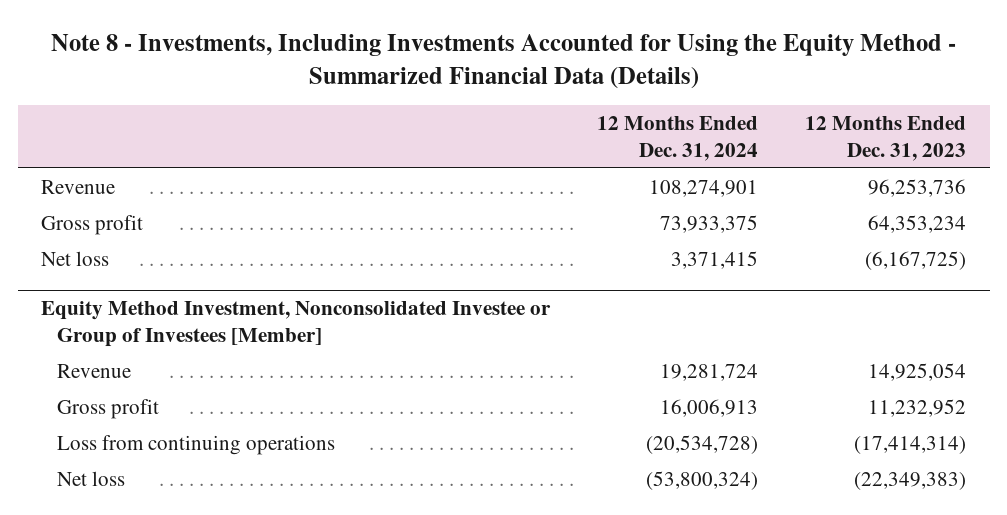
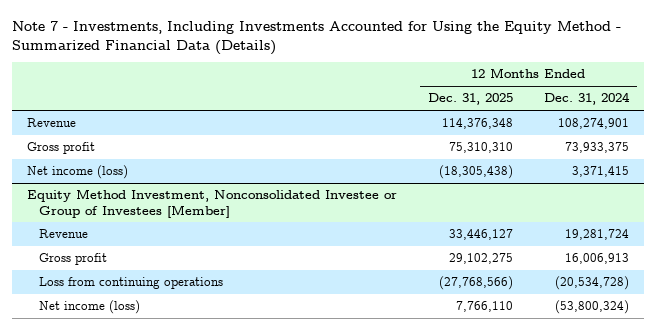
- Note 8 - Investments, Including Investments Accounted for Using the Equity Method - Summarized Financial Data (Details)
+ Note 7 - Investments, Including Investments Accounted for Using the Equity Method - Summarized Financial Data (Details)
- | 12 Months Ended Dec. 31, 2024 | 12 Months Ended Dec. 31, 2023
+ | 12 Months Ended Dec. 31, 2025 | 12 Months Ended Dec. 31, 2024
- Net loss | 3,371,415 | (6,167,725)
+ Net income (loss) | (18,305,438) | 3,371,415
@ Equity Method Investment, Nonconsolidated Investee or Group of Investees [Member]
- Net loss | (53,800,324) | (22,349,383)
+ Net income (loss) | 7,766,110 | (53,800,324)

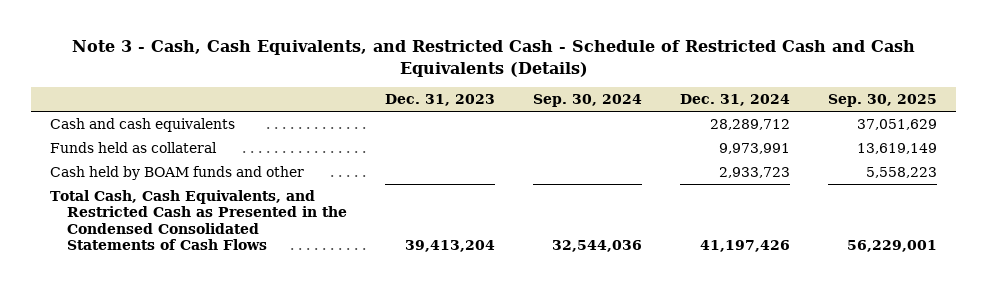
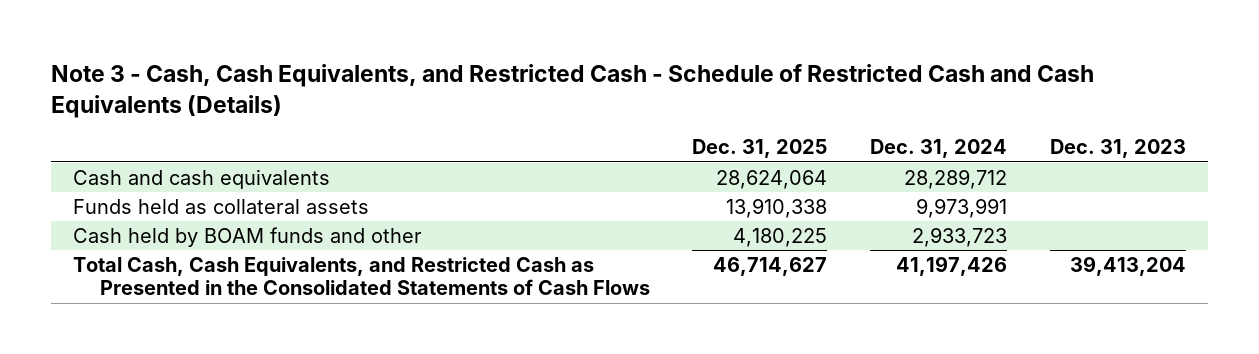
- | Dec. 31, 2023 | Sep. 30, 2024 | Dec. 31, 2024 | Sep. 30, 2025
+ | Dec. 31, 2025 | Dec. 31, 2024 | Dec. 31, 2023
- Funds held as collateral | | | 9,973,991 | 13,619,149
+ Funds held as collateral assets | 13,910,338 | 9,973,991 |
- Total Cash, Cash Equivalents, and Restricted Cash as Presented in the Condensed Consolidated Statements of Cash Flows | 39,413,204 | 32,544,036 | 41,197,426 | 56,229,001
+ Total Cash, Cash Equivalents, and Restricted Cash as Presented in the Consolidated Statements of Cash Flows | 46,714,627 | 41,197,426 | 39,413,204

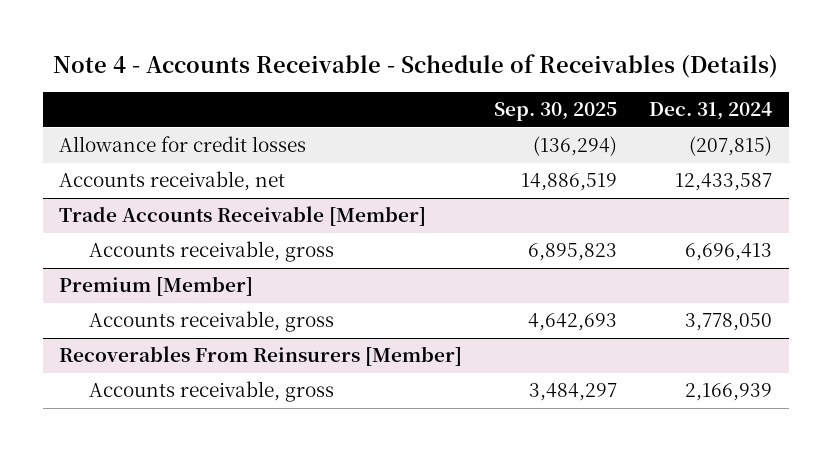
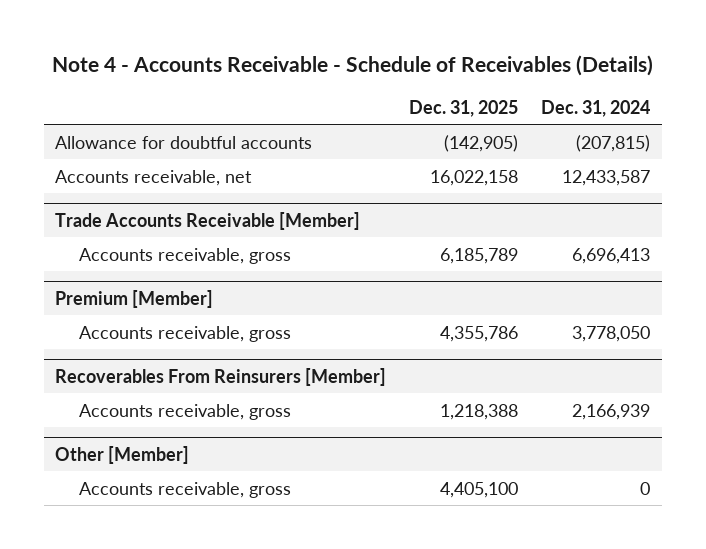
- | Sep. 30, 2025 | Dec. 31, 2024
+ | Dec. 31, 2025 | Dec. 31, 2024
- Allowance for credit losses | (136,294) | (207,815)
+ Allowance for doubtful accounts | (142,905) | (207,815)
+ Other [Member]
+ Accounts receivable, gross | 4,405,100 | 0

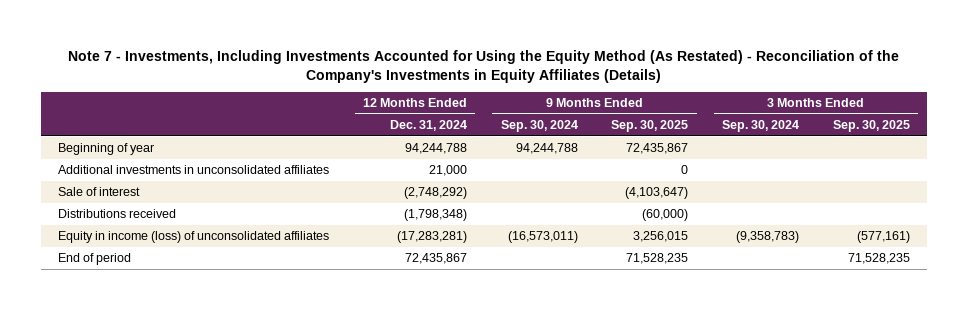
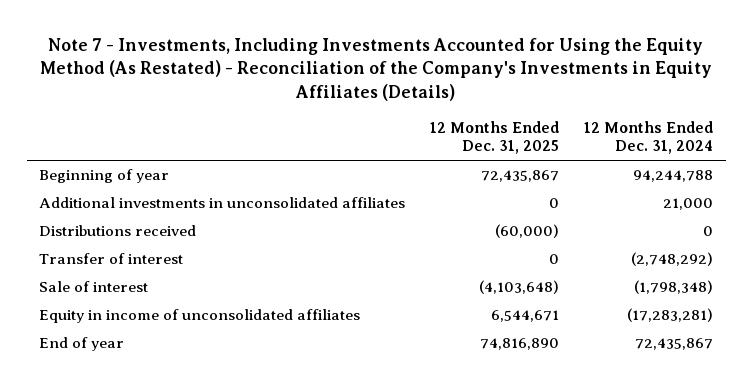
- | 12 Months Ended Dec. 31, 2024 | 9 Months Ended Sep. 30, 2024 | 9 Months Ended Sep. 30, 2025 | 3 Months Ended Sep. 30, 2024 | 3 Months Ended Sep. 30, 2025
+ | 12 Months Ended Dec. 31, 2025 | 12 Months Ended Dec. 31, 2024
- Sale of interest | (2,748,292) | | (4,103,647) | |
- Distributions received | (1,798,348) | | (60,000) | |
- Equity in income (loss) of unconsolidated affiliates | (17,283,281) | (16,573,011) | 3,256,015 | (9,358,783) | (577,161)
- End of period | 72,435,867 | | 71,528,235 | | 71,528,235
+ Distributions received | (60,000) | 0
+ Transfer of interest | 0 | (2,748,292)
+ Sale of interest | (4,103,648) | (1,798,348)
+ Equity in income of unconsolidated affiliates | 6,544,671 | (17,283,281)
+ End of year | 74,816,890 | 72,435,867

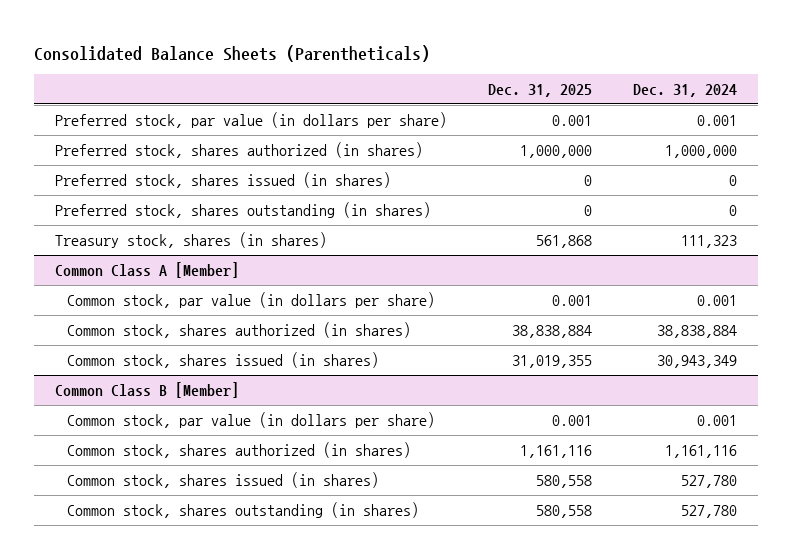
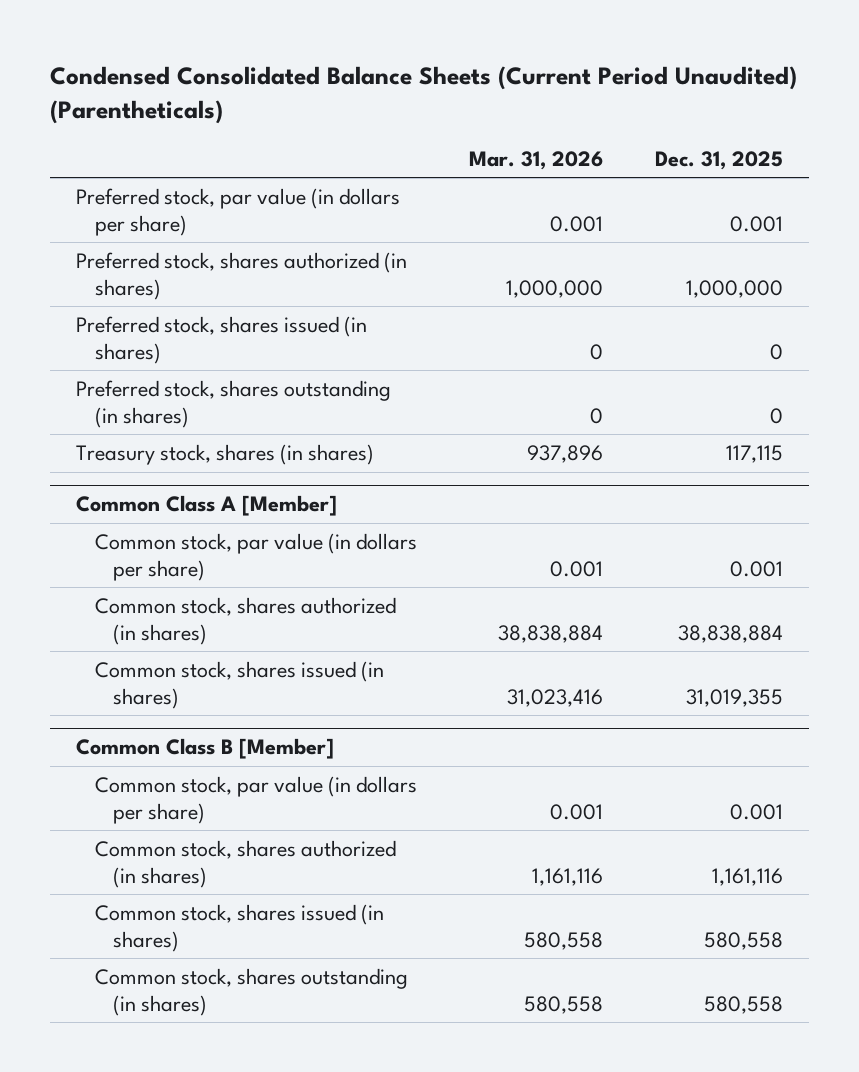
- Consolidated Balance Sheets (Parentheticals)
+ Condensed Consolidated Balance Sheets (Current Period Unaudited) (Parentheticals)
- | Dec. 31, 2025 | Dec. 31, 2024
+ | Mar. 31, 2026 | Dec. 31, 2025
- Treasury stock, shares (in shares) | 561,868 | 111,323
+ Treasury stock, shares (in shares) | 937,896 | 117,115

